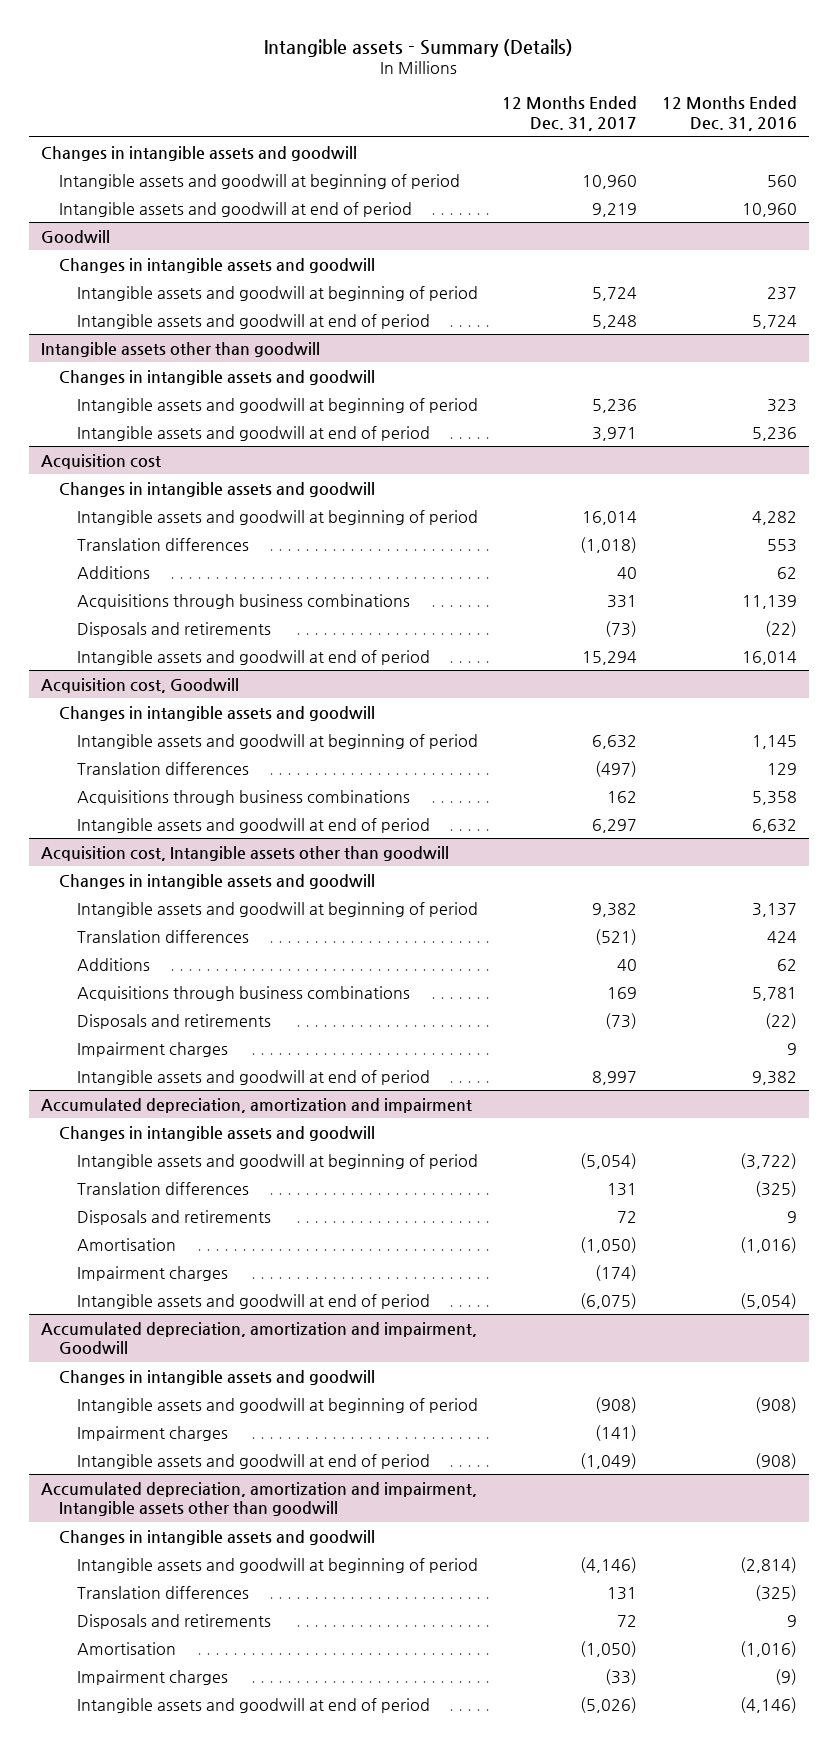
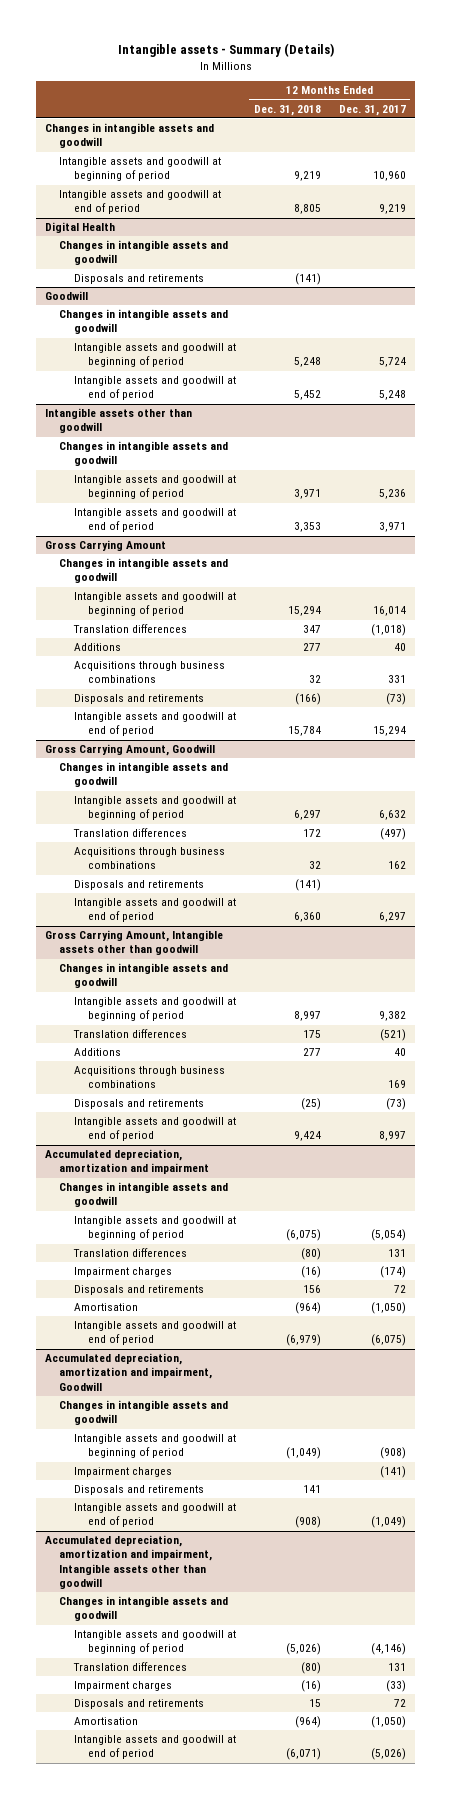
- | 12 Months Ended Dec. 31, 2017 | 12 Months Ended Dec. 31, 2016
+ | 12 Months Ended Dec. 31, 2018 | 12 Months Ended Dec. 31, 2017
+ Digital Health
+ Changes in intangible assets and goodwill
+ Disposals and retirements | (141) |
- Acquisition cost
+ Gross Carrying Amount
- Acquisition cost, Goodwill
+ Gross Carrying Amount, Goodwill
+ Disposals and retirements | (141) |
- Acquisition cost, Intangible assets other than goodwill
+ Gross Carrying Amount, Intangible assets other than goodwill
- Impairment charges | | 9
@ Accumulated depreciation, amortization and impairment
moved up: Impairment charges | (16) | (174)
@ Accumulated depreciation, amortization and impairment, Goodwill
+ Disposals and retirements | 141 |
@ Accumulated depreciation, amortization and impairment, Intangible assets other than goodwill
moved up: Impairment charges | (16) | (33)

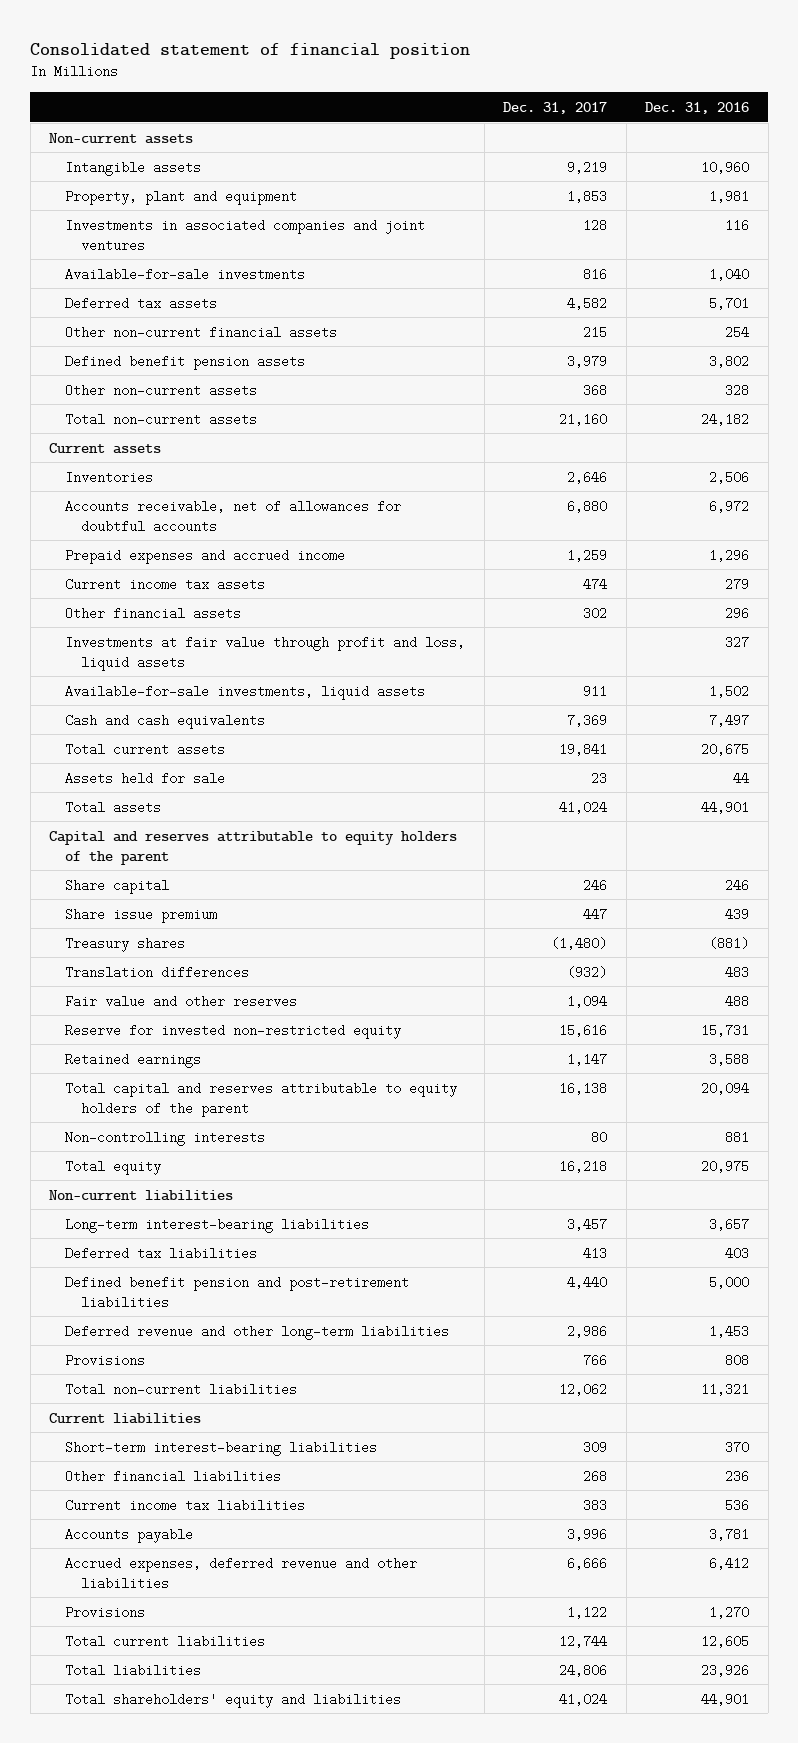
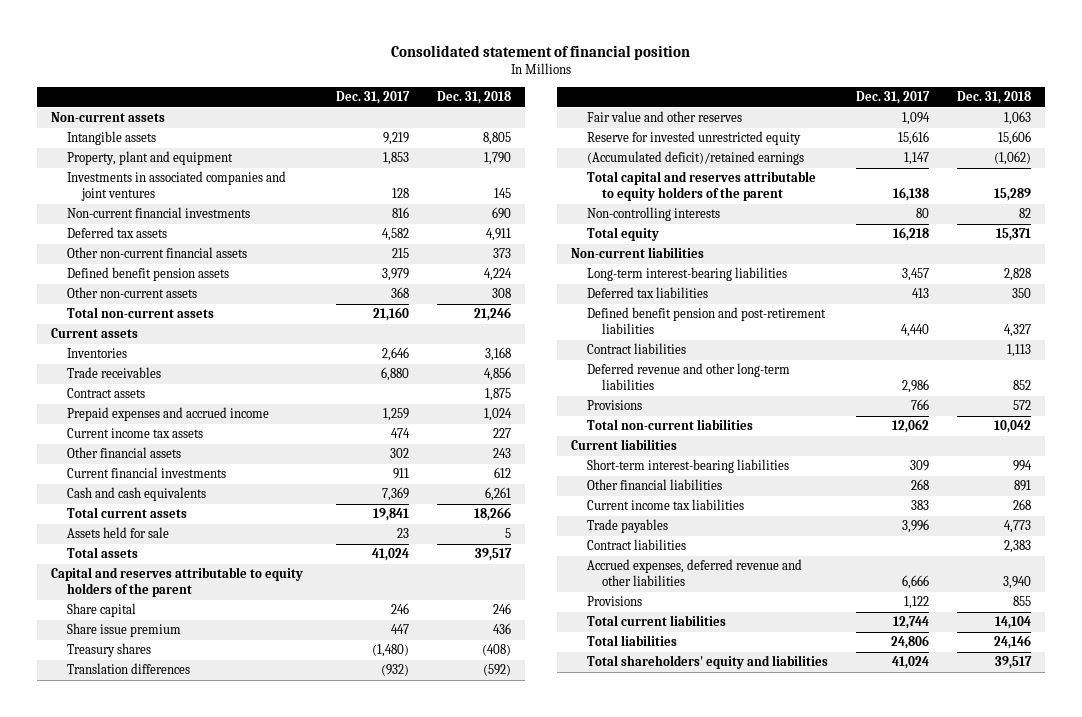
- | Dec. 31, 2017 | Dec. 31, 2016
+ | Dec. 31, 2017 | Dec. 31, 2018
- Available-for-sale investments | 816 | 1,040
+ Non-current financial investments | 816 | 690
- Accounts receivable, net of allowances for doubtful accounts | 6,880 | 6,972
+ Trade receivables | 6,880 | 4,856
+ Contract assets | | 1,875
- Investments at fair value through profit and loss, liquid assets | | 327
- Available-for-sale investments, liquid assets | 911 | 1,502
+ Current financial investments | 911 | 612
- Reserve for invested non-restricted equity | 15,616 | 15,731
- Retained earnings | 1,147 | 3,588
+ Reserve for invested unrestricted equity | 15,616 | 15,606
+ (Accumulated deficit)/retained earnings | 1,147 | (1,062)
+ Contract liabilities | | 1,113
- Accounts payable | 3,996 | 3,781
+ Trade payables | 3,996 | 4,773
+ Contract liabilities | | 2,383

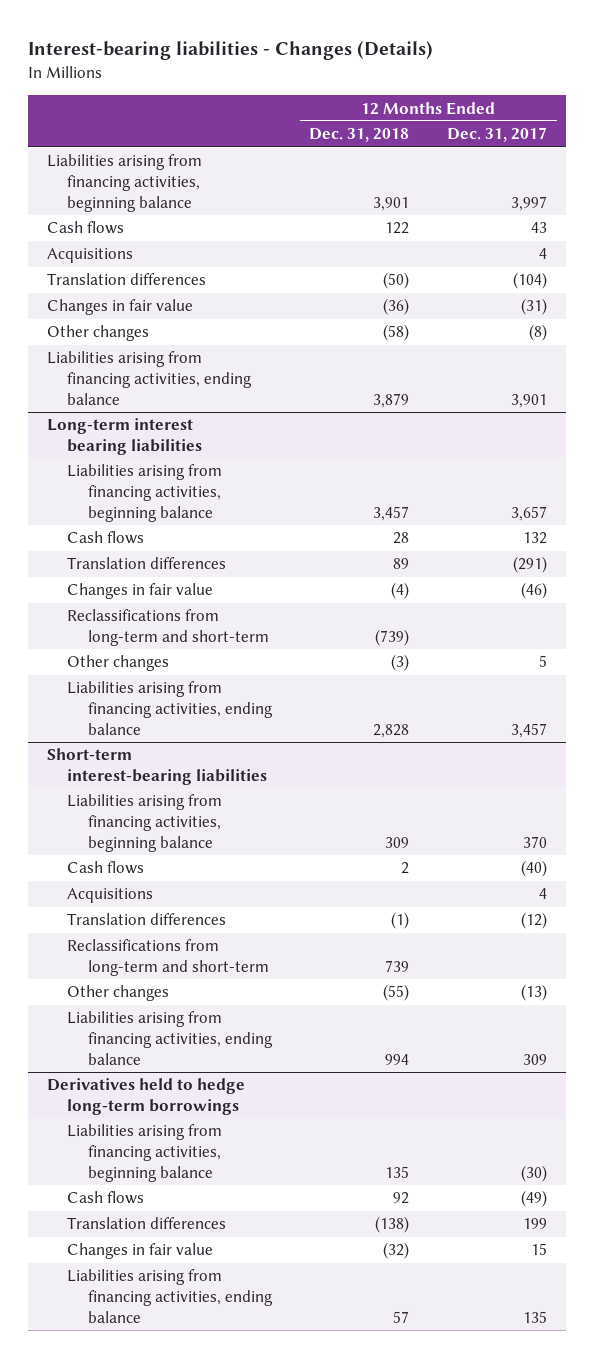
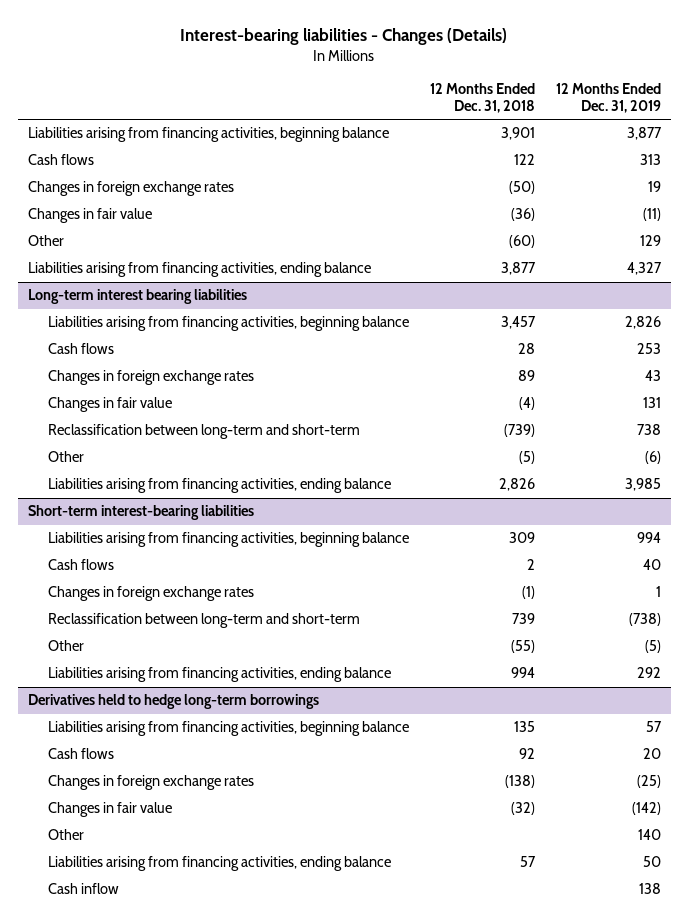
- | 12 Months Ended Dec. 31, 2018 | 12 Months Ended Dec. 31, 2017
+ | 12 Months Ended Dec. 31, 2018 | 12 Months Ended Dec. 31, 2019
- Acquisitions | | 4
- Translation differences | (50) | (104)
+ Changes in foreign exchange rates | (50) | 19
- Other changes | (58) | (8)
- Liabilities arising from financing activities, ending balance | 3,879 | 3,901
+ Other | (60) | 129
+ Liabilities arising from financing activities, ending balance | 3,877 | 4,327
@ Long-term interest bearing liabilities
- Translation differences | 89 | (291)
+ Changes in foreign exchange rates | 89 | 43
- Reclassifications from long-term and short-term | (739) |
- Other changes | (3) | 5
- Liabilities arising from financing activities, ending balance | 2,828 | 3,457
+ Reclassification between long-term and short-term | (739) | 738
+ Other | (5) | (6)
+ Liabilities arising from financing activities, ending balance | 2,826 | 3,985
@ Short-term interest-bearing liabilities
- Acquisitions | | 4
- Translation differences | (1) | (12)
- Reclassifications from long-term and short-term | 739 |
- Other changes | (55) | (13)
+ Changes in foreign exchange rates | (1) | 1
+ Reclassification between long-term and short-term | 739 | (738)
+ Other | (55) | (5)
@ Derivatives held to hedge long-term borrowings
- Translation differences | (138) | 199
+ Changes in foreign exchange rates | (138) | (25)
+ Other | | 140
+ Cash inflow | | 138

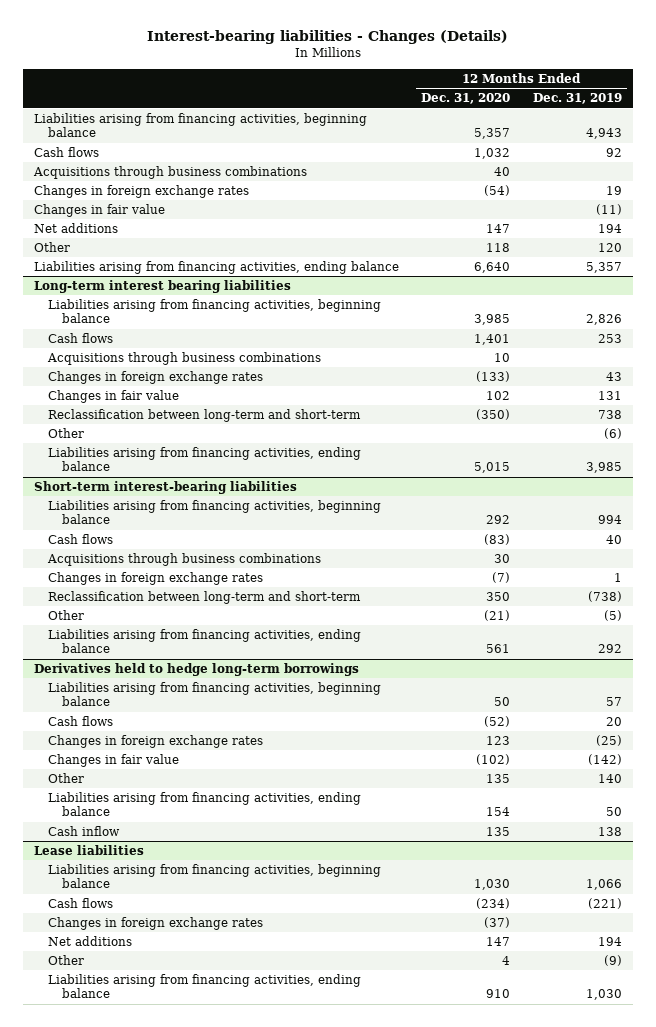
- | 12 Months Ended Dec. 31, 2018 | 12 Months Ended Dec. 31, 2019
+ | 12 Months Ended Dec. 31, 2020 | 12 Months Ended Dec. 31, 2019
- Liabilities arising from financing activities, beginning balance | 3,901 | 3,877
- Cash flows | 122 | 313
+ Liabilities arising from financing activities, beginning balance | 5,357 | 4,943
+ Cash flows | 1,032 | 92
+ Acquisitions through business combinations | 40 |
- Other | (60) | 129
- Liabilities arising from financing activities, ending balance | 3,877 | 4,327
+ Net additions | 147 | 194
+ Other | 118 | 120
+ Liabilities arising from financing activities, ending balance | 6,640 | 5,357
@ Long-term interest bearing liabilities
+ Acquisitions through business combinations | 10 |
@ Short-term interest-bearing liabilities
+ Acquisitions through business combinations | 30 |
+ Lease liabilities
+ Liabilities arising from financing activities, beginning balance | 1,030 | 1,066
+ Cash flows | (234) | (221)
+ Changes in foreign exchange rates | (37) |
+ Net additions | 147 | 194
+ Other | 4 | (9)
+ Liabilities arising from financing activities, ending balance | 910 | 1,030

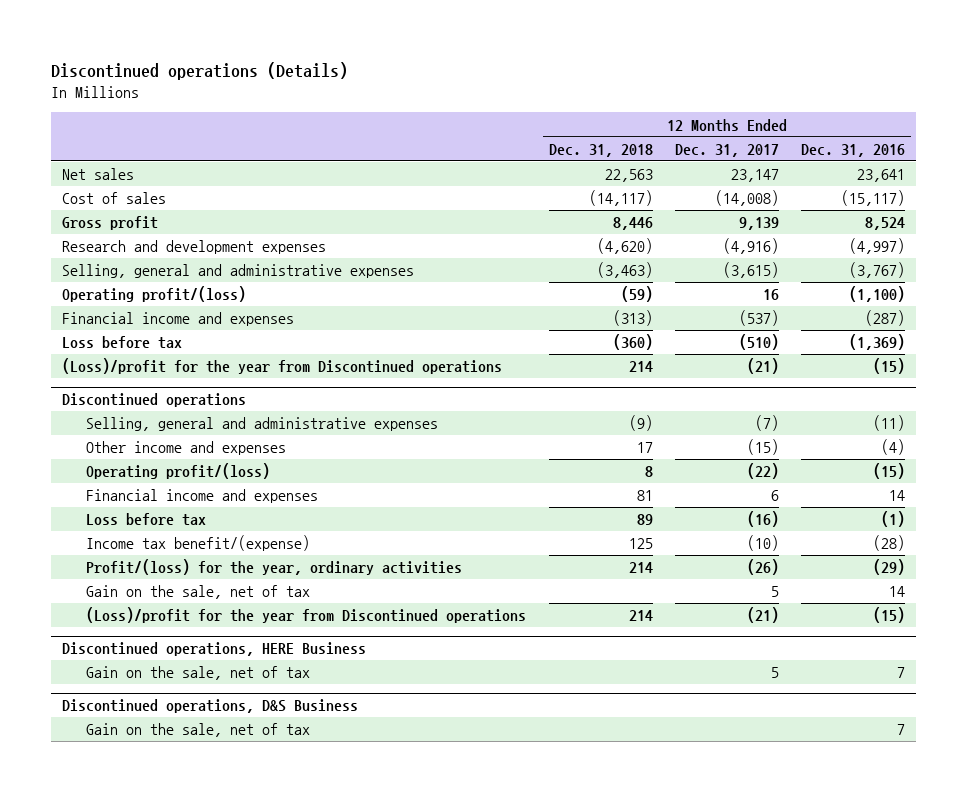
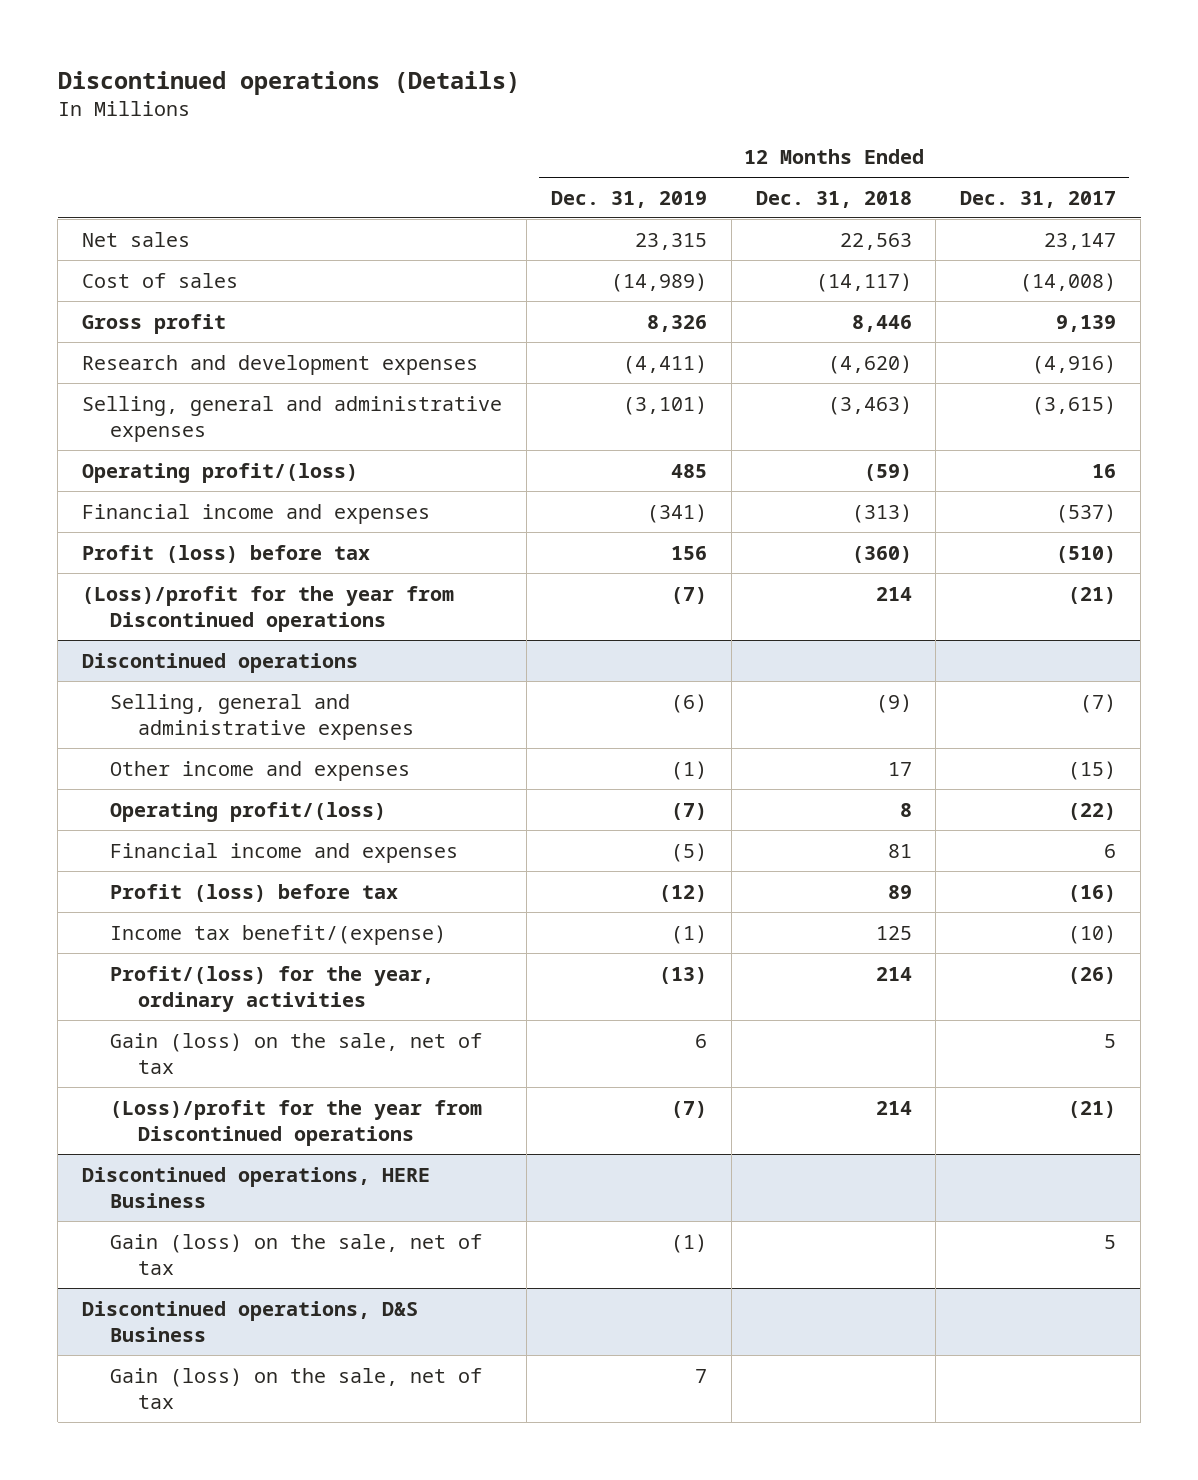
- | 12 Months Ended Dec. 31, 2018 | 12 Months Ended Dec. 31, 2017 | 12 Months Ended Dec. 31, 2016
+ | 12 Months Ended Dec. 31, 2019 | 12 Months Ended Dec. 31, 2018 | 12 Months Ended Dec. 31, 2017
- Loss before tax | (360) | (510) | (1,369)
+ Profit (loss) before tax | 156 | (360) | (510)
@ Discontinued operations
- Loss before tax | 89 | (16) | (1)
+ Profit (loss) before tax | (12) | 89 | (16)
- Gain on the sale, net of tax | | 5 | 14
+ Gain (loss) on the sale, net of tax | 6 | | 5
@ Discontinued operations, HERE Business
- Gain on the sale, net of tax | | 5 | 7
+ Gain (loss) on the sale, net of tax | (1) | | 5
@ Discontinued operations, D&S Business
- Gain on the sale, net of tax | | | 7
+ Gain (loss) on the sale, net of tax | 7 | |

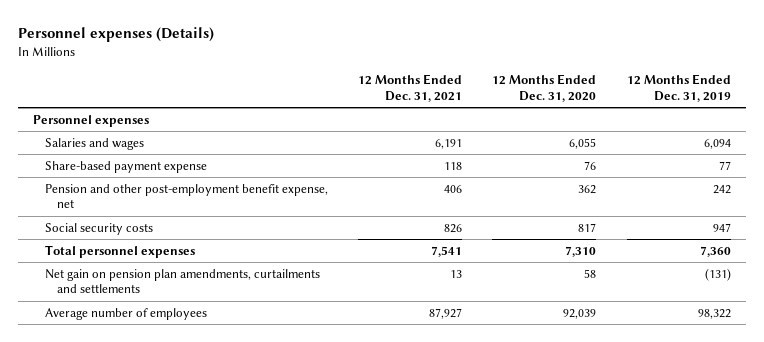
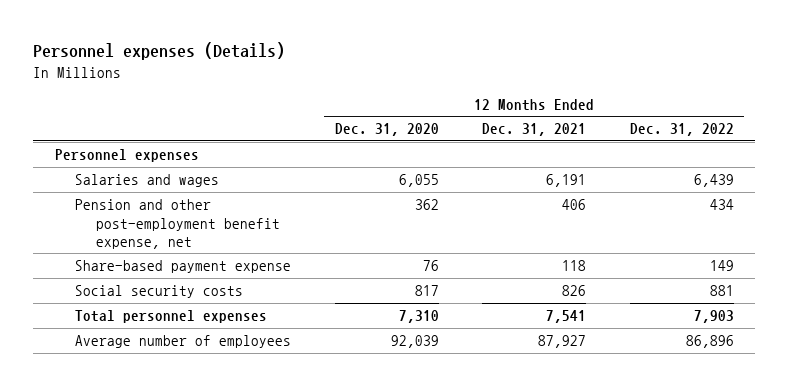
- | 12 Months Ended Dec. 31, 2021 | 12 Months Ended Dec. 31, 2020 | 12 Months Ended Dec. 31, 2019
+ | 12 Months Ended Dec. 31, 2020 | 12 Months Ended Dec. 31, 2021 | 12 Months Ended Dec. 31, 2022
moved down: Share-based payment expense | 76 | 118 | 149
- Net gain on pension plan amendments, curtailments and settlements | 13 | 58 | (131)

